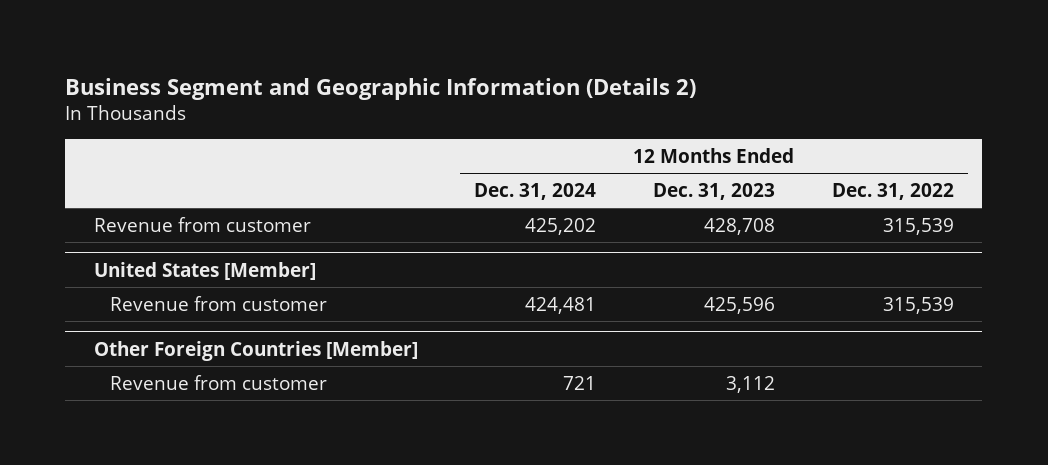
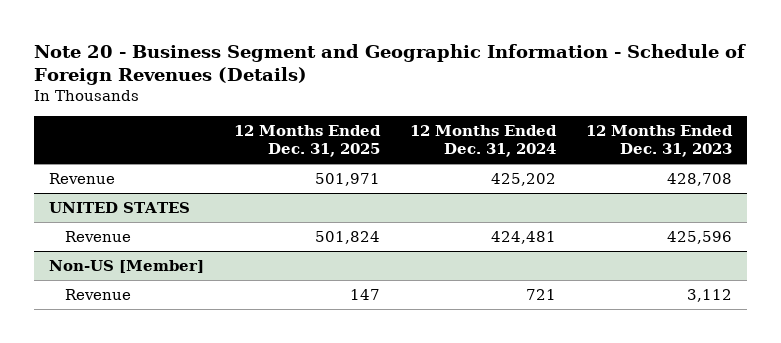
- Business Segment and Geographic Information (Details 2)
+ Note 20 - Business Segment and Geographic Information - Schedule of Foreign Revenues (Details)
- | 12 Months Ended Dec. 31, 2024 | 12 Months Ended Dec. 31, 2023 | 12 Months Ended Dec. 31, 2022
+ | 12 Months Ended Dec. 31, 2025 | 12 Months Ended Dec. 31, 2024 | 12 Months Ended Dec. 31, 2023
- Revenue from customer | 425,202 | 428,708 | 315,539
- United States [Member]
- Revenue from customer | 424,481 | 425,596 | 315,539
- Other Foreign Countries [Member]
- Revenue from customer | 721 | 3,112 |
+ Revenue | 501,971 | 425,202 | 428,708
+ UNITED STATES
+ Revenue | 501,824 | 424,481 | 425,596
+ Non-US [Member]
+ Revenue | 147 | 721 | 3,112

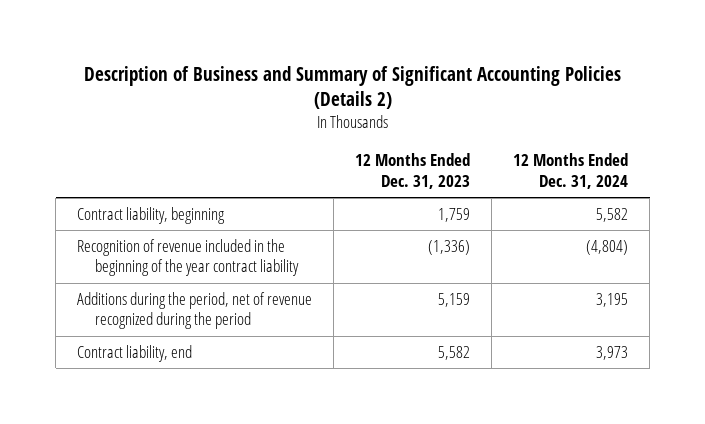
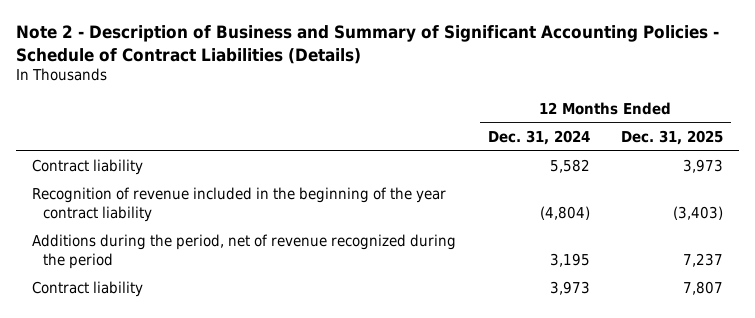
- Description of Business and Summary of Significant Accounting Policies (Details 2)
+ Note 2 - Description of Business and Summary of Significant Accounting Policies - Schedule of Contract Liabilities (Details)
- | 12 Months Ended Dec. 31, 2023 | 12 Months Ended Dec. 31, 2024
+ | 12 Months Ended Dec. 31, 2024 | 12 Months Ended Dec. 31, 2025
- Contract liability, beginning | 1,759 | 5,582
+ Contract liability | 5,582 | 3,973
- Contract liability, end | 5,582 | 3,973
+ Contract liability | 3,973 | 7,807

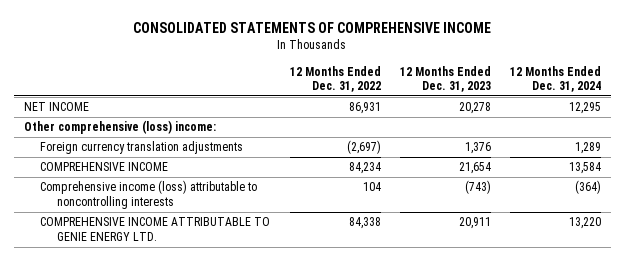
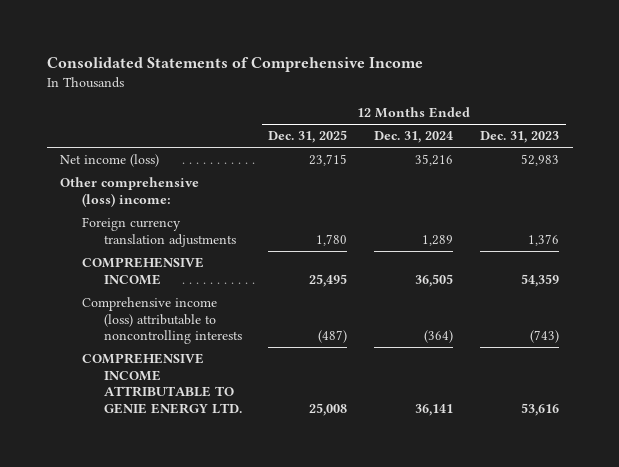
- CONSOLIDATED STATEMENTS OF COMPREHENSIVE INCOME
+ Consolidated Statements of Comprehensive Income
- | 12 Months Ended Dec. 31, 2022 | 12 Months Ended Dec. 31, 2023 | 12 Months Ended Dec. 31, 2024
+ | 12 Months Ended Dec. 31, 2025 | 12 Months Ended Dec. 31, 2024 | 12 Months Ended Dec. 31, 2023
- NET INCOME | 86,931 | 20,278 | 12,295
+ Net income (loss) | 23,715 | 35,216 | 52,983
- COMPREHENSIVE INCOME | 84,234 | 21,654 | 13,584
+ COMPREHENSIVE INCOME | 25,495 | 36,505 | 54,359
- COMPREHENSIVE INCOME ATTRIBUTABLE TO GENIE ENERGY LTD. | 84,338 | 20,911 | 13,220
+ COMPREHENSIVE INCOME ATTRIBUTABLE TO GENIE ENERGY LTD. | 25,008 | 36,141 | 53,616

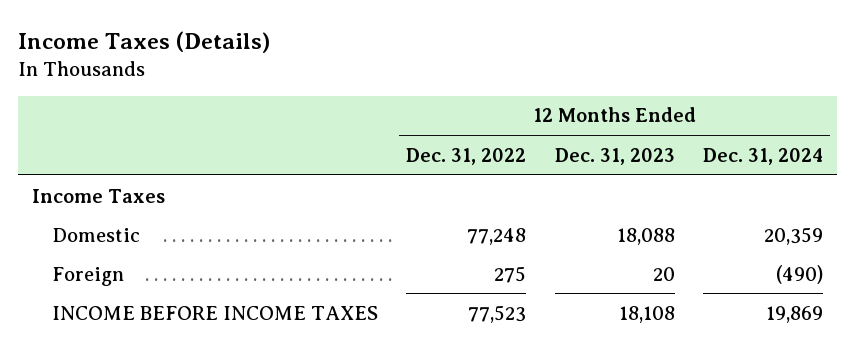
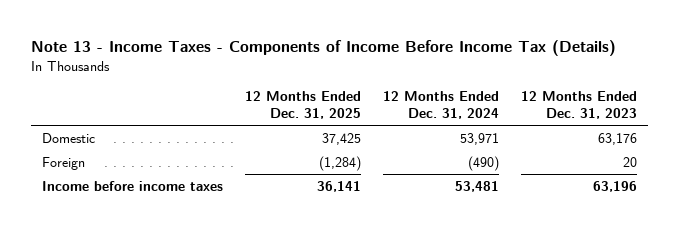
- Income Taxes (Details)
+ Note 13 - Income Taxes - Components of Income Before Income Tax (Details)
- | 12 Months Ended Dec. 31, 2022 | 12 Months Ended Dec. 31, 2023 | 12 Months Ended Dec. 31, 2024
+ | 12 Months Ended Dec. 31, 2025 | 12 Months Ended Dec. 31, 2024 | 12 Months Ended Dec. 31, 2023
- Income Taxes
- Domestic | 77,248 | 18,088 | 20,359
+ Domestic | 37,425 | 53,971 | 63,176
- INCOME BEFORE INCOME TAXES | 77,523 | 18,108 | 19,869
+ Income before income taxes | 36,141 | 53,481 | 63,196

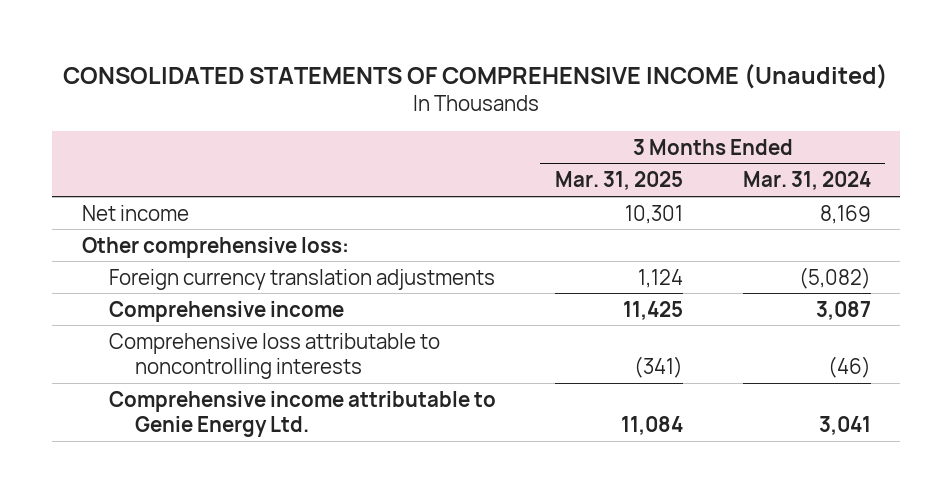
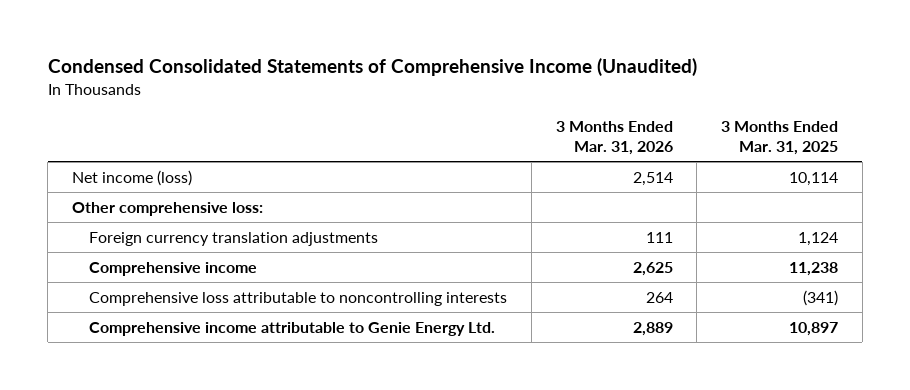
- CONSOLIDATED STATEMENTS OF COMPREHENSIVE INCOME (Unaudited)
+ Condensed Consolidated Statements of Comprehensive Income (Unaudited)
- | 3 Months Ended Mar. 31, 2025 | 3 Months Ended Mar. 31, 2024
+ | 3 Months Ended Mar. 31, 2026 | 3 Months Ended Mar. 31, 2025
- Net income | 10,301 | 8,169
+ Net income (loss) | 2,514 | 10,114
- Comprehensive income | 11,425 | 3,087
+ Comprehensive income | 2,625 | 11,238
- Comprehensive income attributable to Genie Energy Ltd. | 11,084 | 3,041
+ Comprehensive income attributable to Genie Energy Ltd. | 2,889 | 10,897

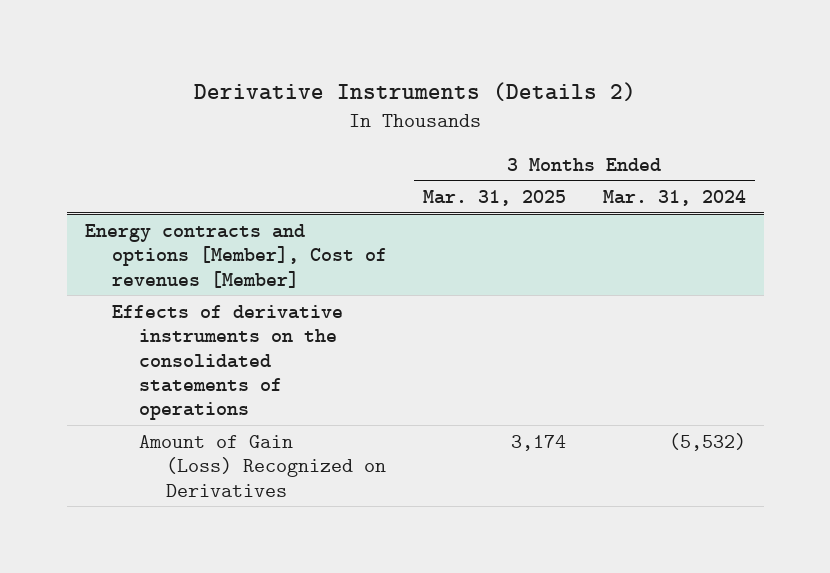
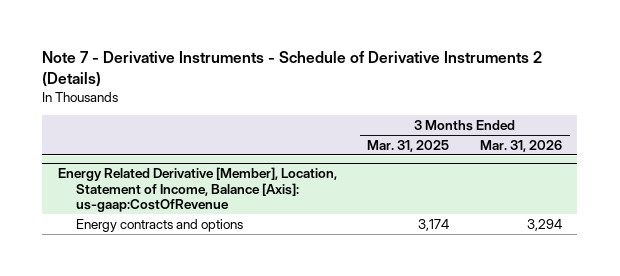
- Derivative Instruments (Details 2)
+ Note 7 - Derivative Instruments - Schedule of Derivative Instruments 2 (Details)
- | 3 Months Ended Mar. 31, 2025 | 3 Months Ended Mar. 31, 2024
+ | 3 Months Ended Mar. 31, 2025 | 3 Months Ended Mar. 31, 2026
- Energy contracts and options [Member], Cost of revenues [Member]
- Effects of derivative instruments on the consolidated statements of operations
- Amount of Gain (Loss) Recognized on Derivatives | 3,174 | (5,532)
+ Energy Related Derivative [Member], Location, Statement of Income, Balance [Axis]: us-gaap:CostOfRevenue
+ Energy contracts and options | 3,174 | 3,294

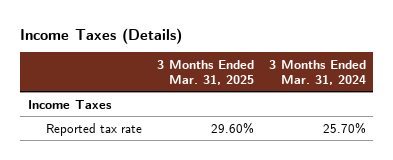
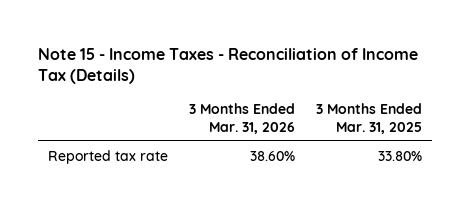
- Income Taxes (Details)
+ Note 15 - Income Taxes - Reconciliation of Income Tax (Details)
- | 3 Months Ended Mar. 31, 2025 | 3 Months Ended Mar. 31, 2024
+ | 3 Months Ended Mar. 31, 2026 | 3 Months Ended Mar. 31, 2025
- Income Taxes
- Reported tax rate | 29.60% | 25.70%
+ Reported tax rate | 38.60% | 33.80%

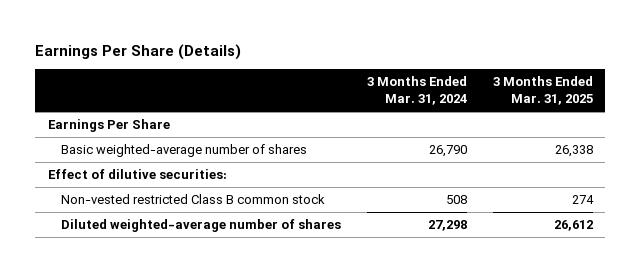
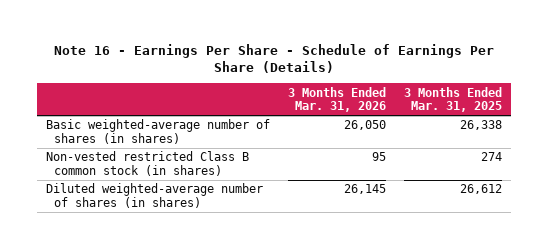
- Earnings Per Share (Details)
+ Note 16 - Earnings Per Share - Schedule of Earnings Per Share (Details)
- | 3 Months Ended Mar. 31, 2024 | 3 Months Ended Mar. 31, 2025
+ | 3 Months Ended Mar. 31, 2026 | 3 Months Ended Mar. 31, 2025
- Earnings Per Share
- Basic weighted-average number of shares | 26,790 | 26,338
- Effect of dilutive securities:
- Non-vested restricted Class B common stock | 508 | 274
- Diluted weighted-average number of shares | 27,298 | 26,612
+ Basic weighted-average number of shares (in shares) | 26,050 | 26,338
+ Non-vested restricted Class B common stock (in shares) | 95 | 274
+ Diluted weighted-average number of shares (in shares) | 26,145 | 26,612

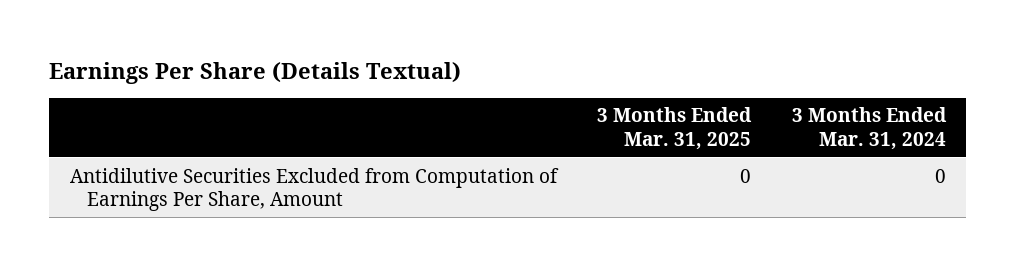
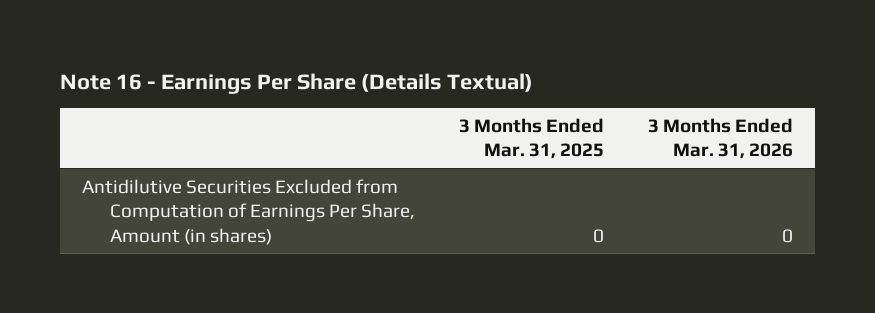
- Earnings Per Share (Details Textual)
+ Note 16 - Earnings Per Share (Details Textual)
- | 3 Months Ended Mar. 31, 2025 | 3 Months Ended Mar. 31, 2024
+ | 3 Months Ended Mar. 31, 2025 | 3 Months Ended Mar. 31, 2026
- Antidilutive Securities Excluded from Computation of Earnings Per Share, Amount | 0 | 0
+ Antidilutive Securities Excluded from Computation of Earnings Per Share, Amount (in shares) | 0 | 0

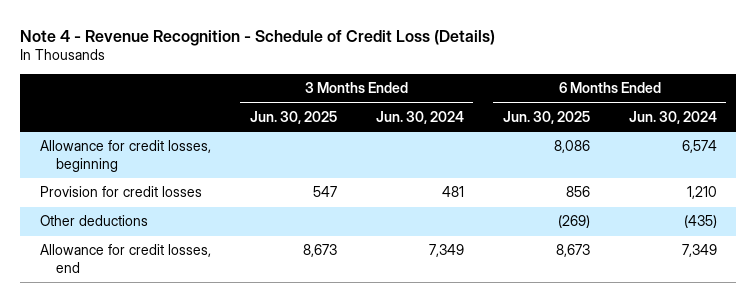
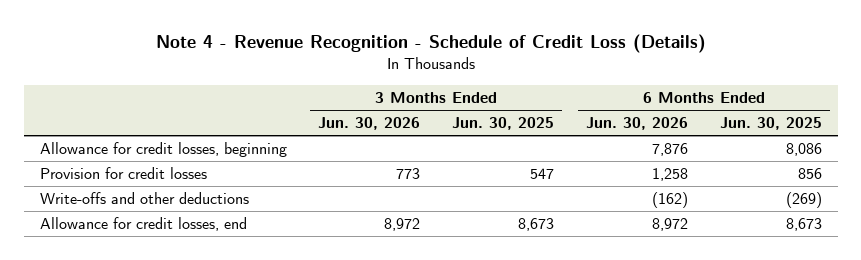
- | 3 Months Ended Jun. 30, 2025 | 3 Months Ended Jun. 30, 2024 | 6 Months Ended Jun. 30, 2025 | 6 Months Ended Jun. 30, 2024
+ | 3 Months Ended Jun. 30, 2026 | 3 Months Ended Jun. 30, 2025 | 6 Months Ended Jun. 30, 2026 | 6 Months Ended Jun. 30, 2025
- Other deductions | | | (269) | (435)
+ Write-offs and other deductions | | | (162) | (269)

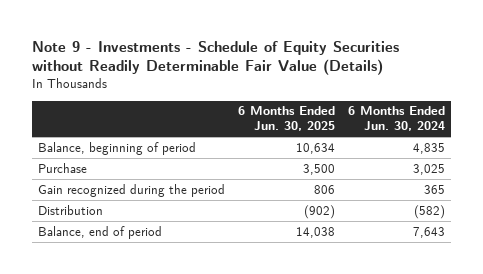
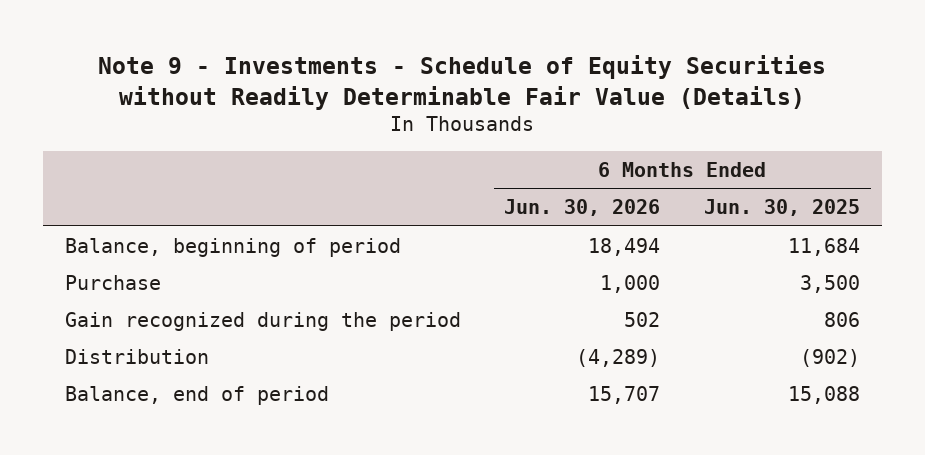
- | 6 Months Ended Jun. 30, 2025 | 6 Months Ended Jun. 30, 2024
+ | 6 Months Ended Jun. 30, 2026 | 6 Months Ended Jun. 30, 2025
- Balance, beginning of period | 10,634 | 4,835
+ Balance, beginning of period | 18,494 | 11,684
- Balance, end of period | 14,038 | 7,643
+ Balance, end of period | 15,707 | 15,088

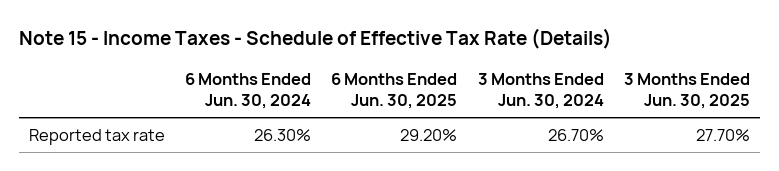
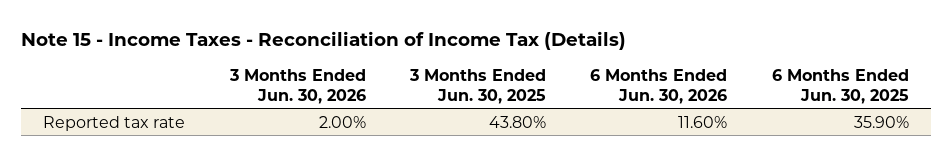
- Note 15 - Income Taxes - Schedule of Effective Tax Rate (Details)
+ Note 15 - Income Taxes - Reconciliation of Income Tax (Details)
- | 6 Months Ended Jun. 30, 2024 | 6 Months Ended Jun. 30, 2025 | 3 Months Ended Jun. 30, 2024 | 3 Months Ended Jun. 30, 2025
+ | 3 Months Ended Jun. 30, 2026 | 3 Months Ended Jun. 30, 2025 | 6 Months Ended Jun. 30, 2026 | 6 Months Ended Jun. 30, 2025
- Reported tax rate | 26.30% | 29.20% | 26.70% | 27.70%
+ Reported tax rate | 2.00% | 43.80% | 11.60% | 35.90%

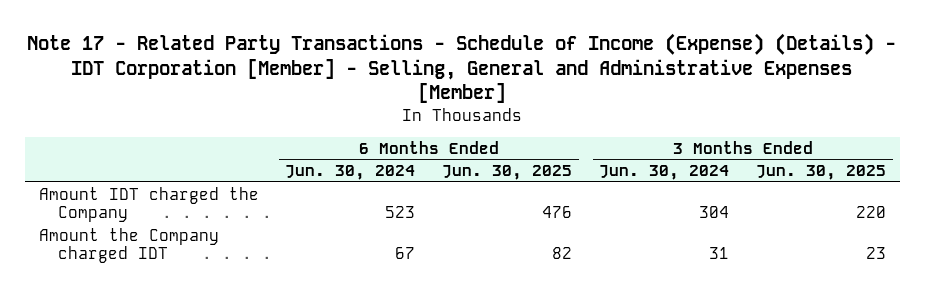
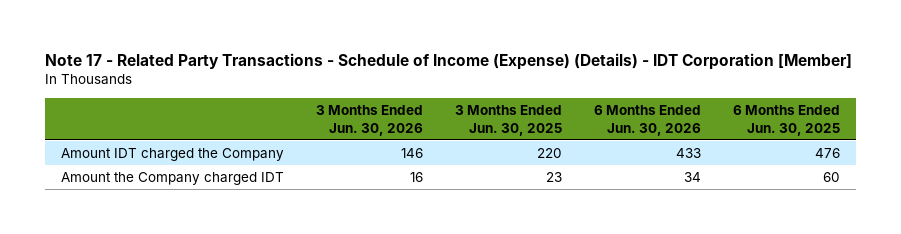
- Note 17 - Related Party Transactions - Schedule of Income (Expense) (Details) - IDT Corporation [Member] - Selling, General and Administrative Expenses [Member]
+ Note 17 - Related Party Transactions - Schedule of Income (Expense) (Details) - IDT Corporation [Member]
- | 6 Months Ended Jun. 30, 2024 | 6 Months Ended Jun. 30, 2025 | 3 Months Ended Jun. 30, 2024 | 3 Months Ended Jun. 30, 2025
+ | 3 Months Ended Jun. 30, 2026 | 3 Months Ended Jun. 30, 2025 | 6 Months Ended Jun. 30, 2026 | 6 Months Ended Jun. 30, 2025
- Amount the Company charged IDT | 67 | 82 | 31 | 23
+ Amount the Company charged IDT | 16 | 23 | 34 | 60

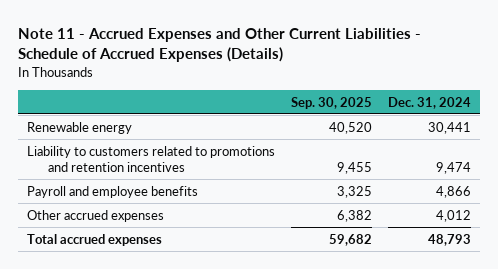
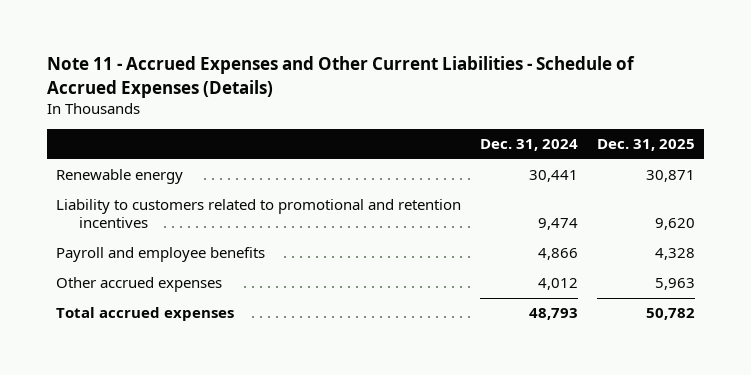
- | Sep. 30, 2025 | Dec. 31, 2024
+ | Dec. 31, 2024 | Dec. 31, 2025
- Liability to customers related to promotions and retention incentives | 9,455 | 9,474
+ Liability to customers related to promotional and retention incentives | 9,474 | 9,620

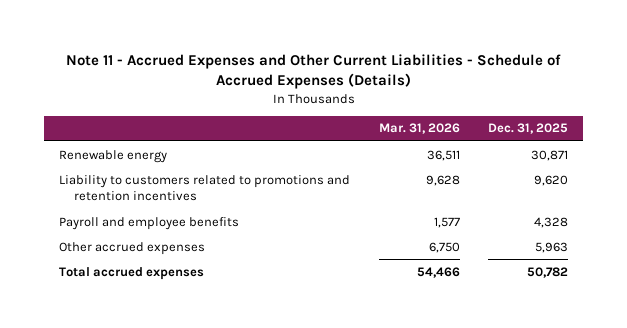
- | Dec. 31, 2024 | Dec. 31, 2025
+ | Mar. 31, 2026 | Dec. 31, 2025
- Liability to customers related to promotional and retention incentives | 9,474 | 9,620
+ Liability to customers related to promotions and retention incentives | 9,628 | 9,620

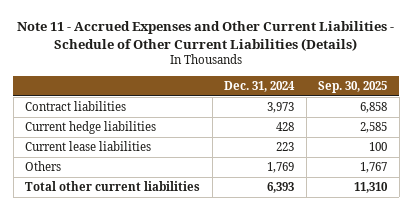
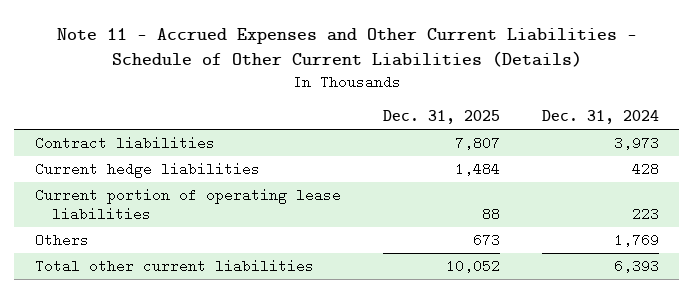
- | Dec. 31, 2024 | Sep. 30, 2025
+ | Dec. 31, 2025 | Dec. 31, 2024
- Current lease liabilities | 223 | 100
+ Current portion of operating lease liabilities | 88 | 223

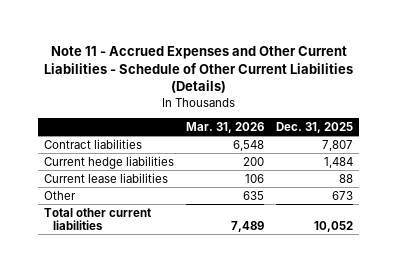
- | Dec. 31, 2025 | Dec. 31, 2024
+ | Mar. 31, 2026 | Dec. 31, 2025
- Current portion of operating lease liabilities | 88 | 223
- Others | 673 | 1,769
+ Current lease liabilities | 106 | 88
+ Other | 635 | 673

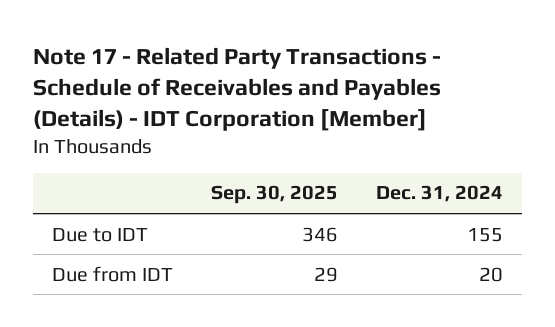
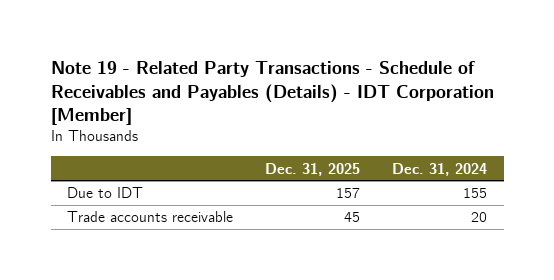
- Note 17 - Related Party Transactions - Schedule of Receivables and Payables (Details) - IDT Corporation [Member]
+ Note 19 - Related Party Transactions - Schedule of Receivables and Payables (Details) - IDT Corporation [Member]
- | Sep. 30, 2025 | Dec. 31, 2024
+ | Dec. 31, 2025 | Dec. 31, 2024
- Due from IDT | 29 | 20
+ Trade accounts receivable | 45 | 20

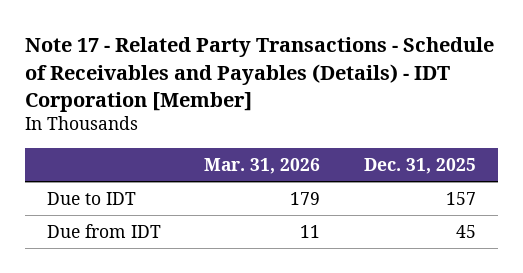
- Note 19 - Related Party Transactions - Schedule of Receivables and Payables (Details) - IDT Corporation [Member]
+ Note 17 - Related Party Transactions - Schedule of Receivables and Payables (Details) - IDT Corporation [Member]
- | Dec. 31, 2025 | Dec. 31, 2024
+ | Mar. 31, 2026 | Dec. 31, 2025
- Trade accounts receivable | 45 | 20
+ Due from IDT | 11 | 45

